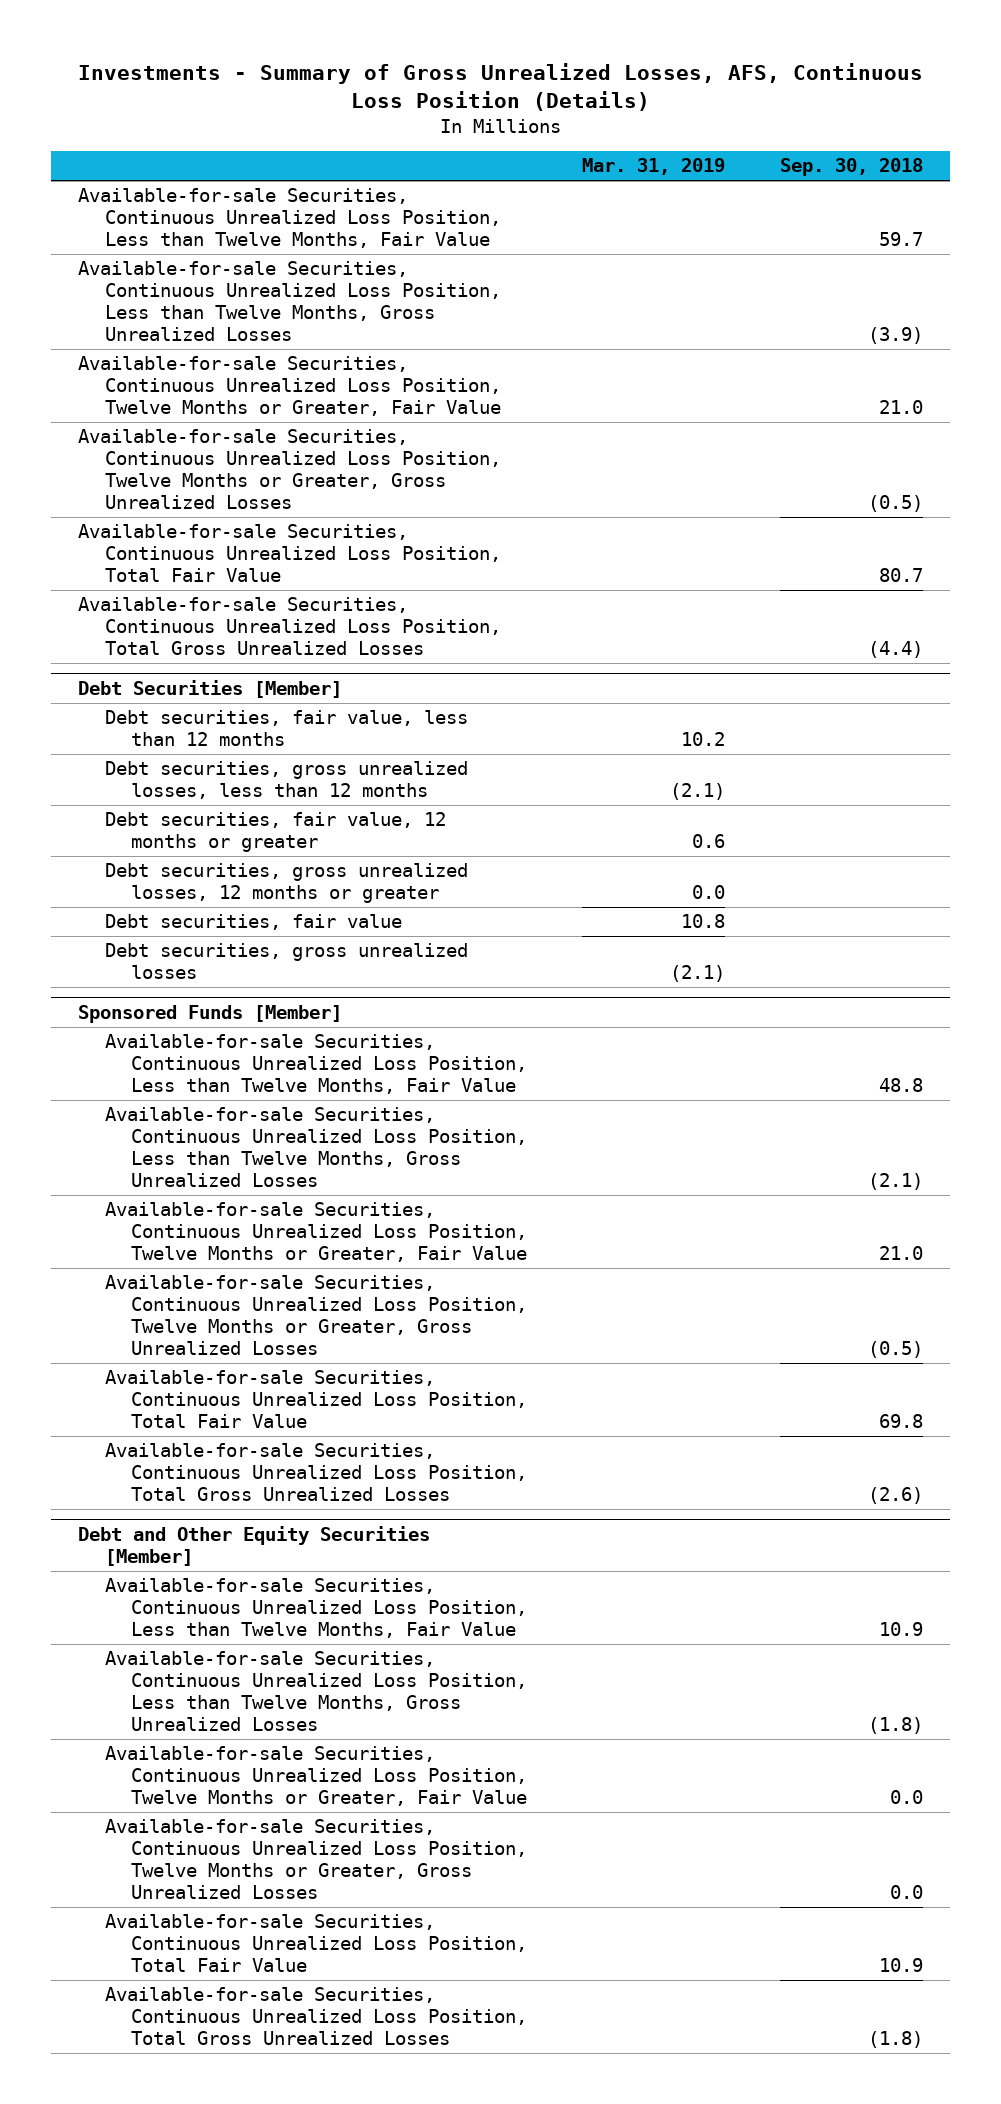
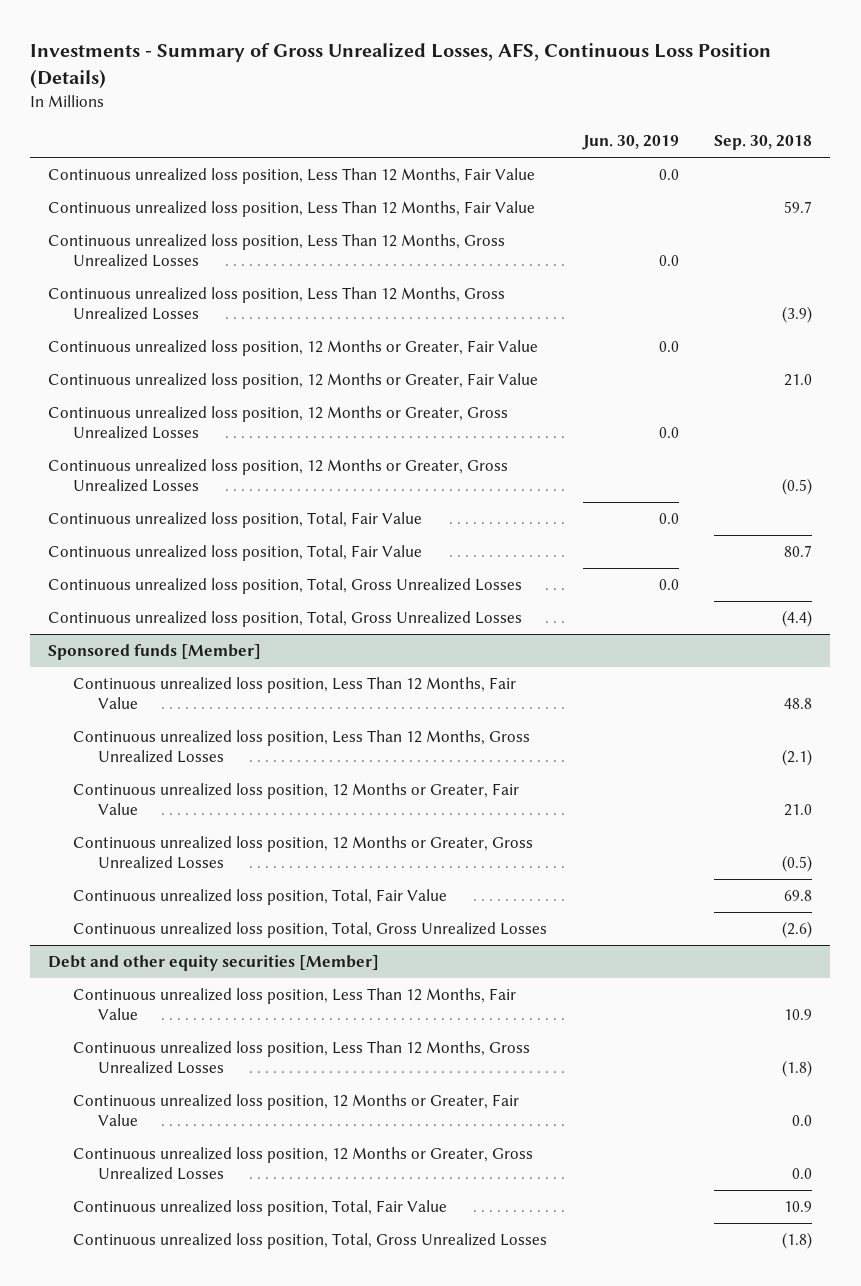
- | Mar. 31, 2019 | Sep. 30, 2018
+ | Jun. 30, 2019 | Sep. 30, 2018
- Available-for-sale Securities, Continuous Unrealized Loss Position, Less than Twelve Months, Fair Value | | 59.7
- Available-for-sale Securities, Continuous Unrealized Loss Position, Less than Twelve Months, Gross Unrealized Losses | | (3.9)
- Available-for-sale Securities, Continuous Unrealized Loss Position, Twelve Months or Greater, Fair Value | | 21.0
- Available-for-sale Securities, Continuous Unrealized Loss Position, Twelve Months or Greater, Gross Unrealized Losses | | (0.5)
- Available-for-sale Securities, Continuous Unrealized Loss Position, Total Fair Value | | 80.7
- Available-for-sale Securities, Continuous Unrealized Loss Position, Total Gross Unrealized Losses | | (4.4)
- Debt Securities [Member]
- Debt securities, fair value, less than 12 months | 10.2 |
- Debt securities, gross unrealized losses, less than 12 months | (2.1) |
- Debt securities, fair value, 12 months or greater | 0.6 |
- Debt securities, gross unrealized losses, 12 months or greater | 0.0 |
- Debt securities, fair value | 10.8 |
- Debt securities, gross unrealized losses | (2.1) |
- Sponsored Funds [Member]
- Available-for-sale Securities, Continuous Unrealized Loss Position, Less than Twelve Months, Fair Value | | 48.8
- Available-for-sale Securities, Continuous Unrealized Loss Position, Less than Twelve Months, Gross Unrealized Losses | | (2.1)
- Available-for-sale Securities, Continuous Unrealized Loss Position, Twelve Months or Greater, Fair Value | | 21.0
- Available-for-sale Securities, Continuous Unrealized Loss Position, Twelve Months or Greater, Gross Unrealized Losses | | (0.5)
- Available-for-sale Securities, Continuous Unrealized Loss Position, Total Fair Value | | 69.8
- Available-for-sale Securities, Continuous Unrealized Loss Position, Total Gross Unrealized Losses | | (2.6)
- Debt and Other Equity Securities [Member]
- Available-for-sale Securities, Continuous Unrealized Loss Position, Less than Twelve Months, Fair Value | | 10.9
- Available-for-sale Securities, Continuous Unrealized Loss Position, Less than Twelve Months, Gross Unrealized Losses | | (1.8)
- Available-for-sale Securities, Continuous Unrealized Loss Position, Twelve Months or Greater, Fair Value | | 0.0
- Available-for-sale Securities, Continuous Unrealized Loss Position, Twelve Months or Greater, Gross Unrealized Losses | | 0.0
- Available-for-sale Securities, Continuous Unrealized Loss Position, Total Fair Value | | 10.9
- Available-for-sale Securities, Continuous Unrealized Loss Position, Total Gross Unrealized Losses | | (1.8)
+ Continuous unrealized loss position, Less Than 12 Months, Fair Value | 0.0 |
+ Continuous unrealized loss position, Less Than 12 Months, Fair Value | | 59.7
+ Continuous unrealized loss position, Less Than 12 Months, Gross Unrealized Losses | 0.0 |
+ Continuous unrealized loss position, Less Than 12 Months, Gross Unrealized Losses | | (3.9)
+ Continuous unrealized loss position, 12 Months or Greater, Fair Value | 0.0 |
+ Continuous unrealized loss position, 12 Months or Greater, Fair Value | | 21.0
+ Continuous unrealized loss position, 12 Months or Greater, Gross Unrealized Losses | 0.0 |
+ Continuous unrealized loss position, 12 Months or Greater, Gross Unrealized Losses | | (0.5)
+ Continuous unrealized loss position, Total, Fair Value | 0.0 |
+ Continuous unrealized loss position, Total, Fair Value | | 80.7
+ Continuous unrealized loss position, Total, Gross Unrealized Losses | 0.0 |
+ Continuous unrealized loss position, Total, Gross Unrealized Losses | | (4.4)
+ Sponsored funds [Member]
+ Continuous unrealized loss position, Less Than 12 Months, Fair Value | | 48.8
+ Continuous unrealized loss position, Less Than 12 Months, Gross Unrealized Losses | | (2.1)
+ Continuous unrealized loss position, 12 Months or Greater, Fair Value | | 21.0
+ Continuous unrealized loss position, 12 Months or Greater, Gross Unrealized Losses | | (0.5)
+ Continuous unrealized loss position, Total, Fair Value | | 69.8
+ Continuous unrealized loss position, Total, Gross Unrealized Losses | | (2.6)
+ Debt and other equity securities [Member]
+ Continuous unrealized loss position, Less Than 12 Months, Fair Value | | 10.9
+ Continuous unrealized loss position, Less Than 12 Months, Gross Unrealized Losses | | (1.8)
+ Continuous unrealized loss position, 12 Months or Greater, Fair Value | | 0.0
+ Continuous unrealized loss position, 12 Months or Greater, Gross Unrealized Losses | | 0.0
+ Continuous unrealized loss position, Total, Fair Value | | 10.9
+ Continuous unrealized loss position, Total, Gross Unrealized Losses | | (1.8)

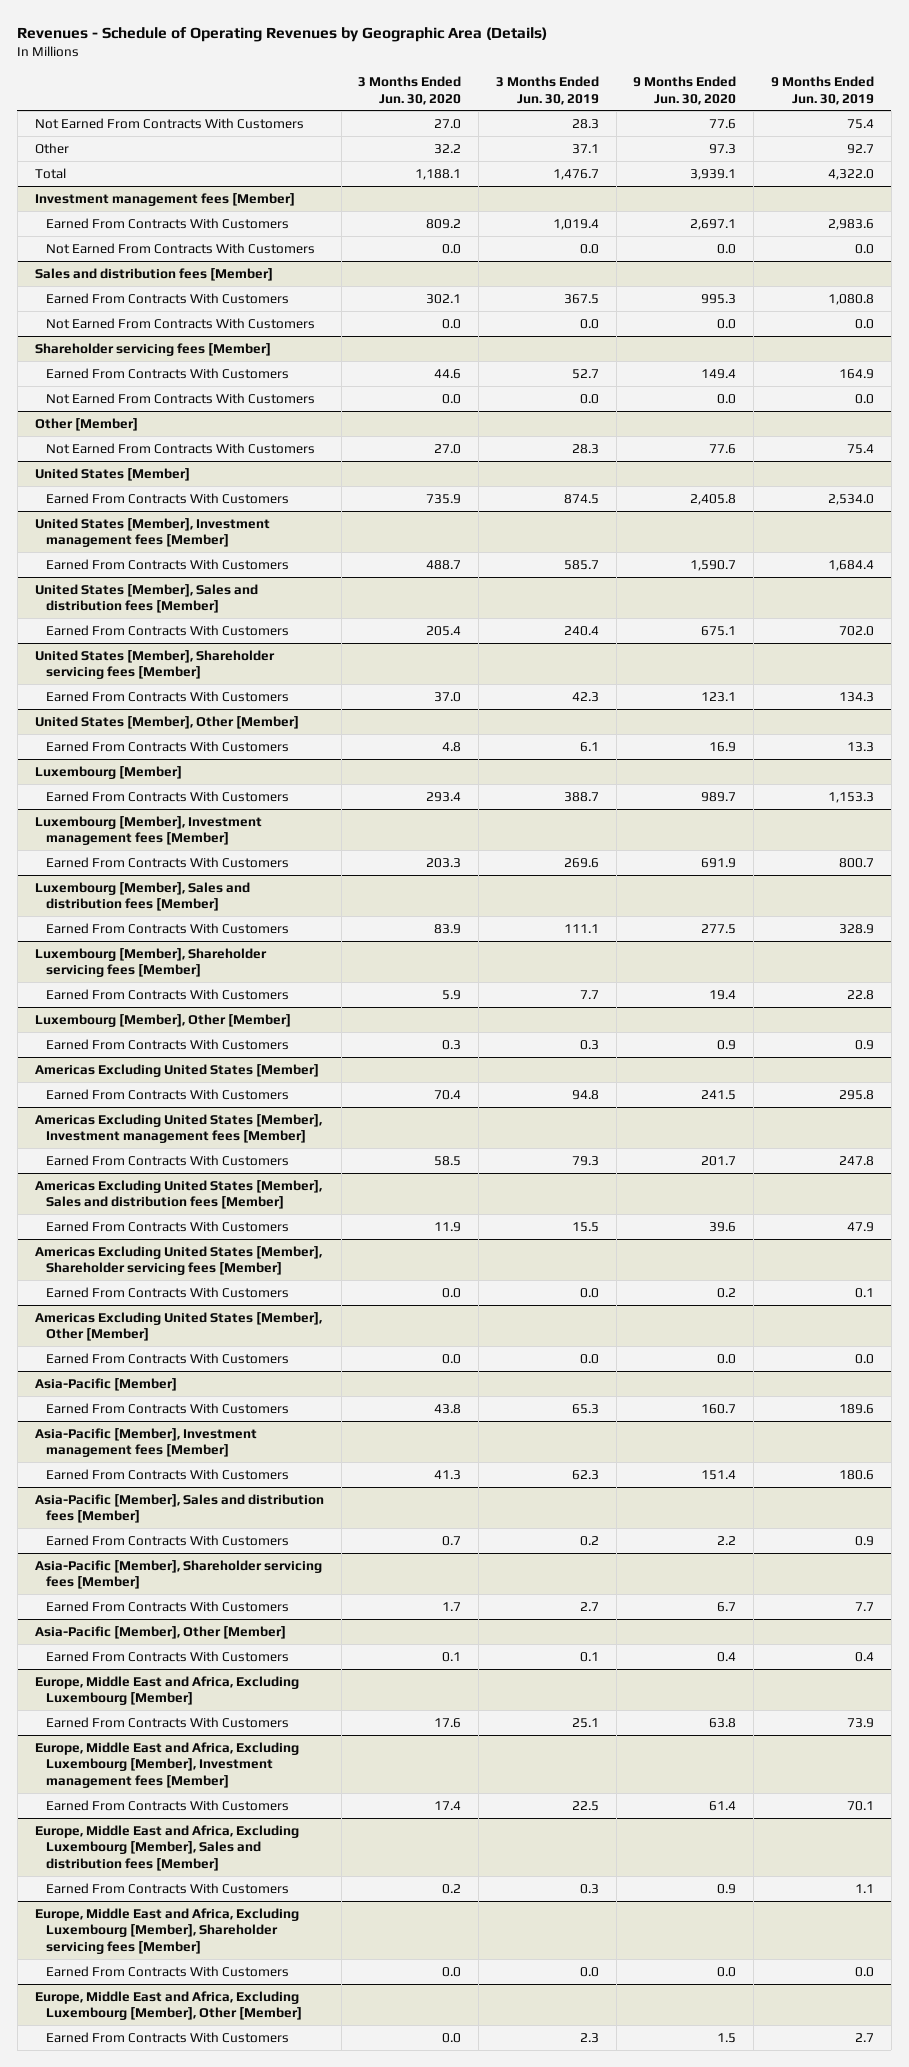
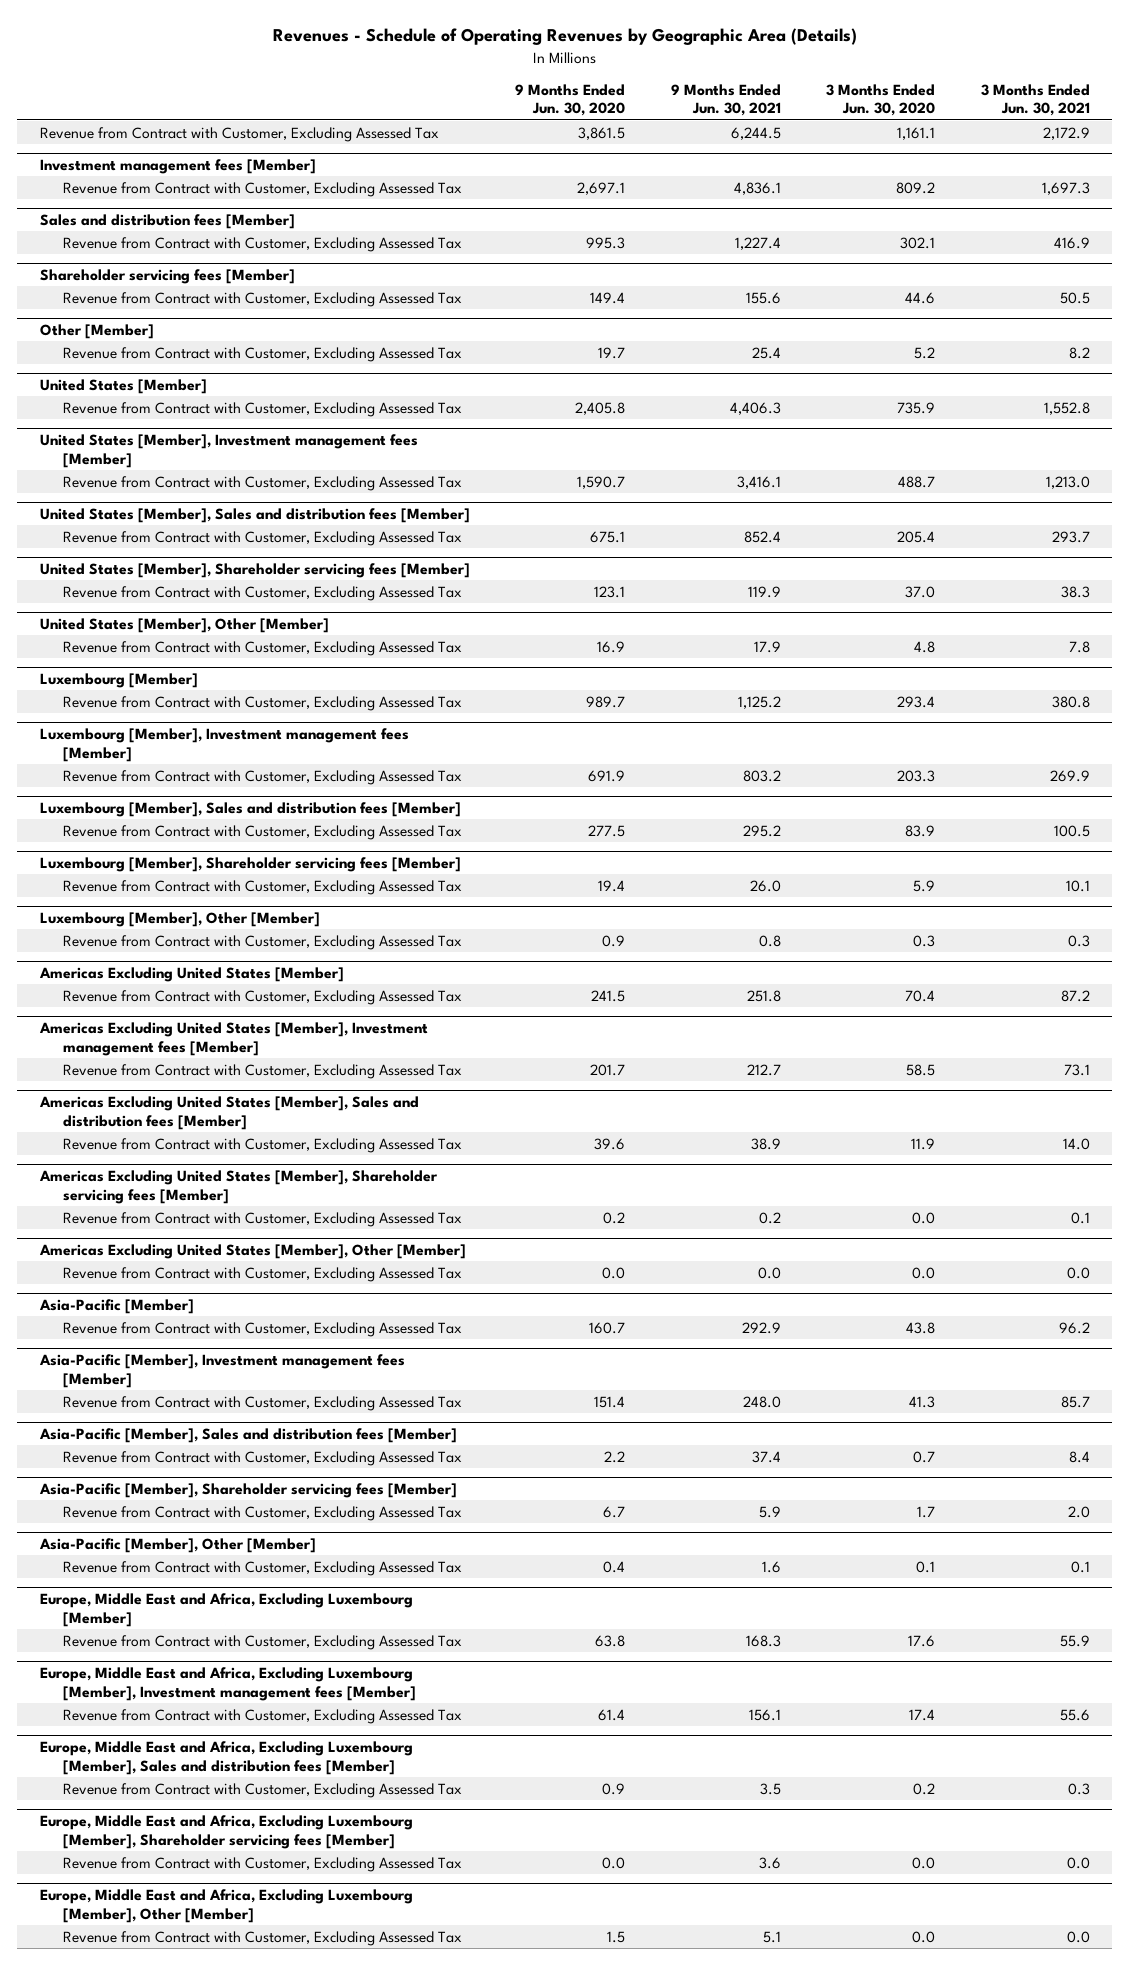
- | 3 Months Ended Jun. 30, 2020 | 3 Months Ended Jun. 30, 2019 | 9 Months Ended Jun. 30, 2020 | 9 Months Ended Jun. 30, 2019
+ | 9 Months Ended Jun. 30, 2020 | 9 Months Ended Jun. 30, 2021 | 3 Months Ended Jun. 30, 2020 | 3 Months Ended Jun. 30, 2021
- Not Earned From Contracts With Customers | 27.0 | 28.3 | 77.6 | 75.4
- Other | 32.2 | 37.1 | 97.3 | 92.7
- Total | 1,188.1 | 1,476.7 | 3,939.1 | 4,322.0
+ Revenue from Contract with Customer, Excluding Assessed Tax | 3,861.5 | 6,244.5 | 1,161.1 | 2,172.9
@ Investment management fees [Member]
- Earned From Contracts With Customers | 809.2 | 1,019.4 | 2,697.1 | 2,983.6
- Not Earned From Contracts With Customers | 0.0 | 0.0 | 0.0 | 0.0
+ Revenue from Contract with Customer, Excluding Assessed Tax | 2,697.1 | 4,836.1 | 809.2 | 1,697.3
@ Sales and distribution fees [Member]
- Earned From Contracts With Customers | 302.1 | 367.5 | 995.3 | 1,080.8
- Not Earned From Contracts With Customers | 0.0 | 0.0 | 0.0 | 0.0
+ Revenue from Contract with Customer, Excluding Assessed Tax | 995.3 | 1,227.4 | 302.1 | 416.9
@ Shareholder servicing fees [Member]
- Earned From Contracts With Customers | 44.6 | 52.7 | 149.4 | 164.9
- Not Earned From Contracts With Customers | 0.0 | 0.0 | 0.0 | 0.0
+ Revenue from Contract with Customer, Excluding Assessed Tax | 149.4 | 155.6 | 44.6 | 50.5
@ Other [Member]
- Not Earned From Contracts With Customers | 27.0 | 28.3 | 77.6 | 75.4
+ Revenue from Contract with Customer, Excluding Assessed Tax | 19.7 | 25.4 | 5.2 | 8.2
@ United States [Member]
- Earned From Contracts With Customers | 735.9 | 874.5 | 2,405.8 | 2,534.0
+ Revenue from Contract with Customer, Excluding Assessed Tax | 2,405.8 | 4,406.3 | 735.9 | 1,552.8
@ United States [Member], Investment management fees [Member]
- Earned From Contracts With Customers | 488.7 | 585.7 | 1,590.7 | 1,684.4
+ Revenue from Contract with Customer, Excluding Assessed Tax | 1,590.7 | 3,416.1 | 488.7 | 1,213.0
@ United States [Member], Sales and distribution fees [Member]
- Earned From Contracts With Customers | 205.4 | 240.4 | 675.1 | 702.0
+ Revenue from Contract with Customer, Excluding Assessed Tax | 675.1 | 852.4 | 205.4 | 293.7
@ United States [Member], Shareholder servicing fees [Member]
- Earned From Contracts With Customers | 37.0 | 42.3 | 123.1 | 134.3
+ Revenue from Contract with Customer, Excluding Assessed Tax | 123.1 | 119.9 | 37.0 | 38.3
@ United States [Member], Other [Member]
- Earned From Contracts With Customers | 4.8 | 6.1 | 16.9 | 13.3
+ Revenue from Contract with Customer, Excluding Assessed Tax | 16.9 | 17.9 | 4.8 | 7.8
@ Luxembourg [Member]
- Earned From Contracts With Customers | 293.4 | 388.7 | 989.7 | 1,153.3
+ Revenue from Contract with Customer, Excluding Assessed Tax | 989.7 | 1,125.2 | 293.4 | 380.8
@ Luxembourg [Member], Investment management fees [Member]
- Earned From Contracts With Customers | 203.3 | 269.6 | 691.9 | 800.7
+ Revenue from Contract with Customer, Excluding Assessed Tax | 691.9 | 803.2 | 203.3 | 269.9
@ Luxembourg [Member], Sales and distribution fees [Member]
- Earned From Contracts With Customers | 83.9 | 111.1 | 277.5 | 328.9
+ Revenue from Contract with Customer, Excluding Assessed Tax | 277.5 | 295.2 | 83.9 | 100.5
@ Luxembourg [Member], Shareholder servicing fees [Member]
- Earned From Contracts With Customers | 5.9 | 7.7 | 19.4 | 22.8
+ Revenue from Contract with Customer, Excluding Assessed Tax | 19.4 | 26.0 | 5.9 | 10.1
@ Luxembourg [Member], Other [Member]
- Earned From Contracts With Customers | 0.3 | 0.3 | 0.9 | 0.9
+ Revenue from Contract with Customer, Excluding Assessed Tax | 0.9 | 0.8 | 0.3 | 0.3
@ Americas Excluding United States [Member]
- Earned From Contracts With Customers | 70.4 | 94.8 | 241.5 | 295.8
+ Revenue from Contract with Customer, Excluding Assessed Tax | 241.5 | 251.8 | 70.4 | 87.2
@ Americas Excluding United States [Member], Investment management fees [Member]
- Earned From Contracts With Customers | 58.5 | 79.3 | 201.7 | 247.8
+ Revenue from Contract with Customer, Excluding Assessed Tax | 201.7 | 212.7 | 58.5 | 73.1
@ Americas Excluding United States [Member], Sales and distribution fees [Member]
- Earned From Contracts With Customers | 11.9 | 15.5 | 39.6 | 47.9
+ Revenue from Contract with Customer, Excluding Assessed Tax | 39.6 | 38.9 | 11.9 | 14.0
@ Americas Excluding United States [Member], Shareholder servicing fees [Member]
- Earned From Contracts With Customers | 0.0 | 0.0 | 0.2 | 0.1
+ Revenue from Contract with Customer, Excluding Assessed Tax | 0.2 | 0.2 | 0.0 | 0.1
@ Americas Excluding United States [Member], Other [Member]
- Earned From Contracts With Customers | 0.0 | 0.0 | 0.0 | 0.0
+ Revenue from Contract with Customer, Excluding Assessed Tax | 0.0 | 0.0 | 0.0 | 0.0
@ Asia-Pacific [Member]
- Earned From Contracts With Customers | 43.8 | 65.3 | 160.7 | 189.6
+ Revenue from Contract with Customer, Excluding Assessed Tax | 160.7 | 292.9 | 43.8 | 96.2
@ Asia-Pacific [Member], Investment management fees [Member]
- Earned From Contracts With Customers | 41.3 | 62.3 | 151.4 | 180.6
+ Revenue from Contract with Customer, Excluding Assessed Tax | 151.4 | 248.0 | 41.3 | 85.7
@ Asia-Pacific [Member], Sales and distribution fees [Member]
- Earned From Contracts With Customers | 0.7 | 0.2 | 2.2 | 0.9
+ Revenue from Contract with Customer, Excluding Assessed Tax | 2.2 | 37.4 | 0.7 | 8.4
@ Asia-Pacific [Member], Shareholder servicing fees [Member]
- Earned From Contracts With Customers | 1.7 | 2.7 | 6.7 | 7.7
+ Revenue from Contract with Customer, Excluding Assessed Tax | 6.7 | 5.9 | 1.7 | 2.0
@ Asia-Pacific [Member], Other [Member]
- Earned From Contracts With Customers | 0.1 | 0.1 | 0.4 | 0.4
+ Revenue from Contract with Customer, Excluding Assessed Tax | 0.4 | 1.6 | 0.1 | 0.1
@ Europe, Middle East and Africa, Excluding Luxembourg [Member]
- Earned From Contracts With Customers | 17.6 | 25.1 | 63.8 | 73.9
+ Revenue from Contract with Customer, Excluding Assessed Tax | 63.8 | 168.3 | 17.6 | 55.9
@ Europe, Middle East and Africa, Excluding Luxembourg [Member], Investment management fees [Member]
- Earned From Contracts With Customers | 17.4 | 22.5 | 61.4 | 70.1
+ Revenue from Contract with Customer, Excluding Assessed Tax | 61.4 | 156.1 | 17.4 | 55.6
@ Europe, Middle East and Africa, Excluding Luxembourg [Member], Sales and distribution fees [Member]
- Earned From Contracts With Customers | 0.2 | 0.3 | 0.9 | 1.1
+ Revenue from Contract with Customer, Excluding Assessed Tax | 0.9 | 3.5 | 0.2 | 0.3
@ Europe, Middle East and Africa, Excluding Luxembourg [Member], Shareholder servicing fees [Member]
- Earned From Contracts With Customers | 0.0 | 0.0 | 0.0 | 0.0
+ Revenue from Contract with Customer, Excluding Assessed Tax | 0.0 | 3.6 | 0.0 | 0.0
@ Europe, Middle East and Africa, Excluding Luxembourg [Member], Other [Member]
- Earned From Contracts With Customers | 0.0 | 2.3 | 1.5 | 2.7
+ Revenue from Contract with Customer, Excluding Assessed Tax | 1.5 | 5.1 | 0.0 | 0.0

